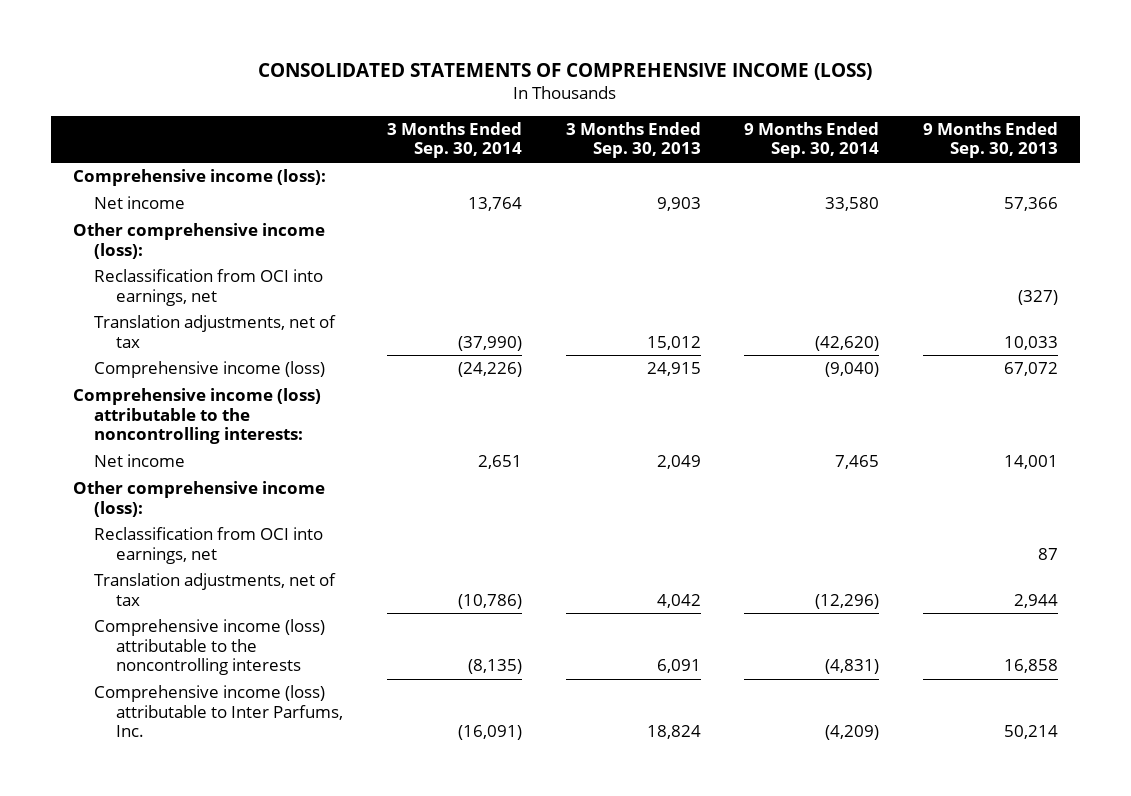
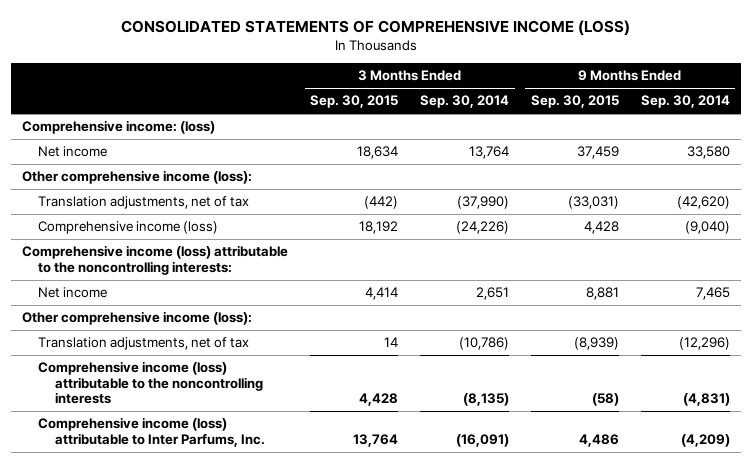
- | 3 Months Ended Sep. 30, 2014 | 3 Months Ended Sep. 30, 2013 | 9 Months Ended Sep. 30, 2014 | 9 Months Ended Sep. 30, 2013
+ | 3 Months Ended Sep. 30, 2015 | 3 Months Ended Sep. 30, 2014 | 9 Months Ended Sep. 30, 2015 | 9 Months Ended Sep. 30, 2014
- Comprehensive income (loss):
+ Comprehensive income: (loss)
- Reclassification from OCI into earnings, net | | | | (327)
- Reclassification from OCI into earnings, net | | | | 87

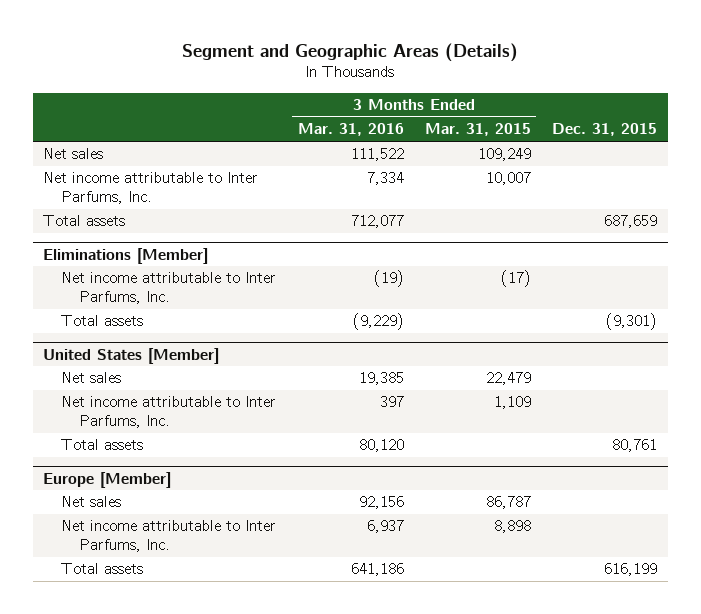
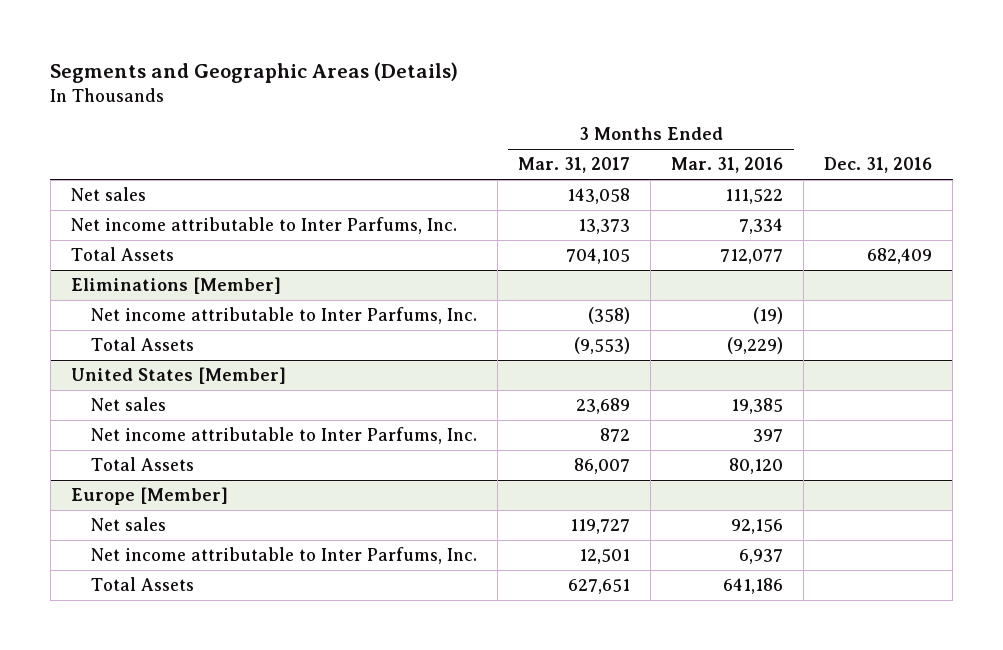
- Segment and Geographic Areas (Details)
+ Segments and Geographic Areas (Details)
- | 3 Months Ended Mar. 31, 2016 | 3 Months Ended Mar. 31, 2015 | Dec. 31, 2015
+ | 3 Months Ended Mar. 31, 2017 | 3 Months Ended Mar. 31, 2016 | Dec. 31, 2016
- Total assets | 712,077 | | 687,659
+ Total Assets | 704,105 | 712,077 | 682,409
@ Eliminations [Member]
- Total assets | (9,229) | | (9,301)
+ Total Assets | (9,553) | (9,229) |
@ United States [Member]
- Total assets | 80,120 | | 80,761
+ Total Assets | 86,007 | 80,120 |
@ Europe [Member]
- Total assets | 641,186 | | 616,199
+ Total Assets | 627,651 | 641,186 |

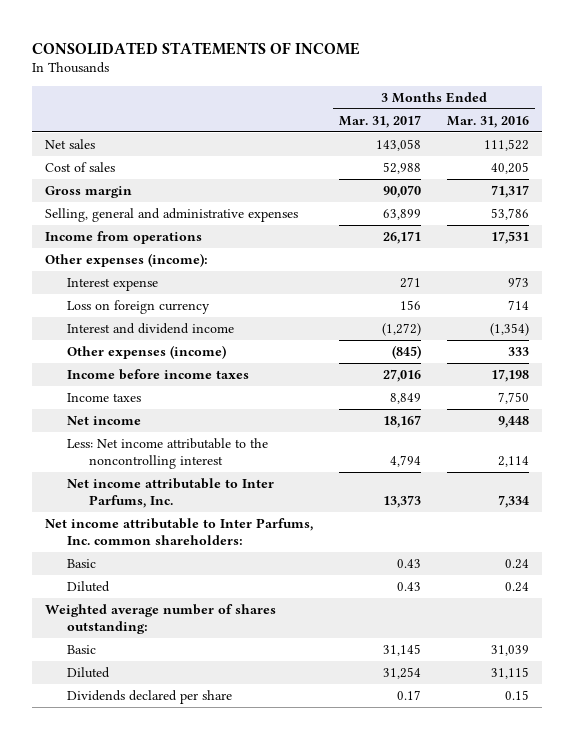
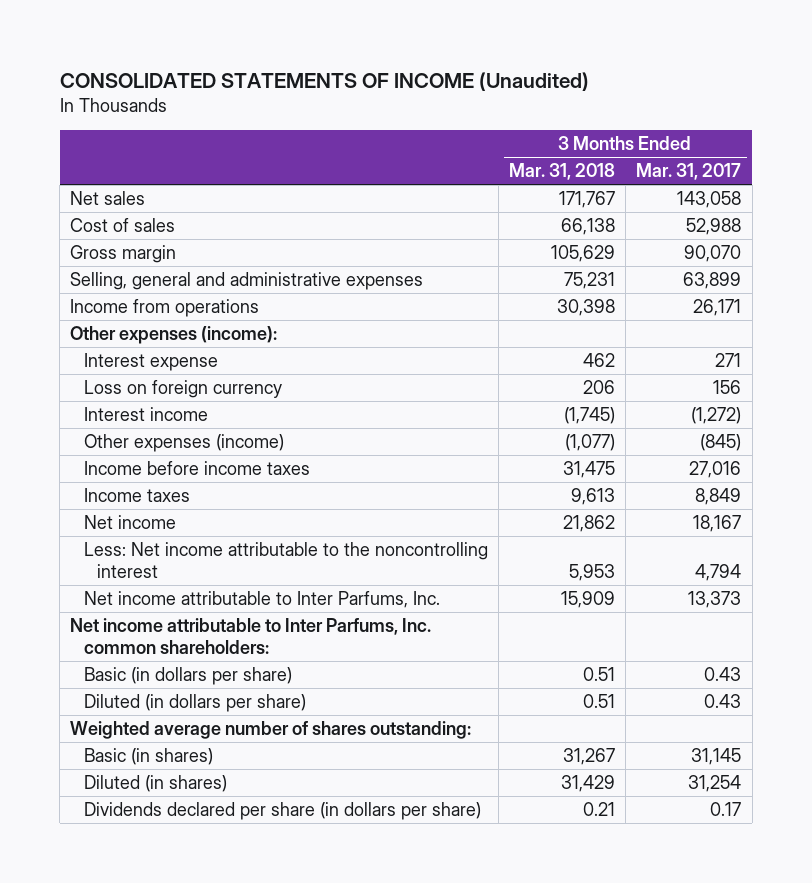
- CONSOLIDATED STATEMENTS OF INCOME
+ CONSOLIDATED STATEMENTS OF INCOME (Unaudited)
- | 3 Months Ended Mar. 31, 2017 | 3 Months Ended Mar. 31, 2016
+ | 3 Months Ended Mar. 31, 2018 | 3 Months Ended Mar. 31, 2017
- Interest and dividend income | (1,272) | (1,354)
+ Interest income | (1,745) | (1,272)
- Basic | 0.43 | 0.24
- Diluted | 0.43 | 0.24
+ Basic (in dollars per share) | 0.51 | 0.43
+ Diluted (in dollars per share) | 0.51 | 0.43
- Basic | 31,145 | 31,039
- Diluted | 31,254 | 31,115
- Dividends declared per share | 0.17 | 0.15
+ Basic (in shares) | 31,267 | 31,145
+ Diluted (in shares) | 31,429 | 31,254
+ Dividends declared per share (in dollars per share) | 0.21 | 0.17

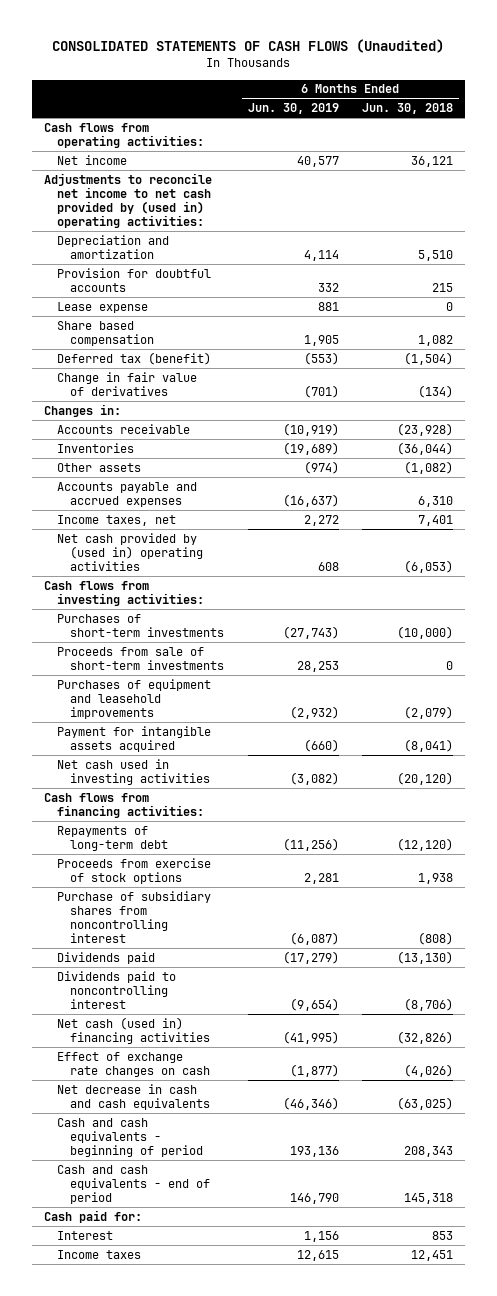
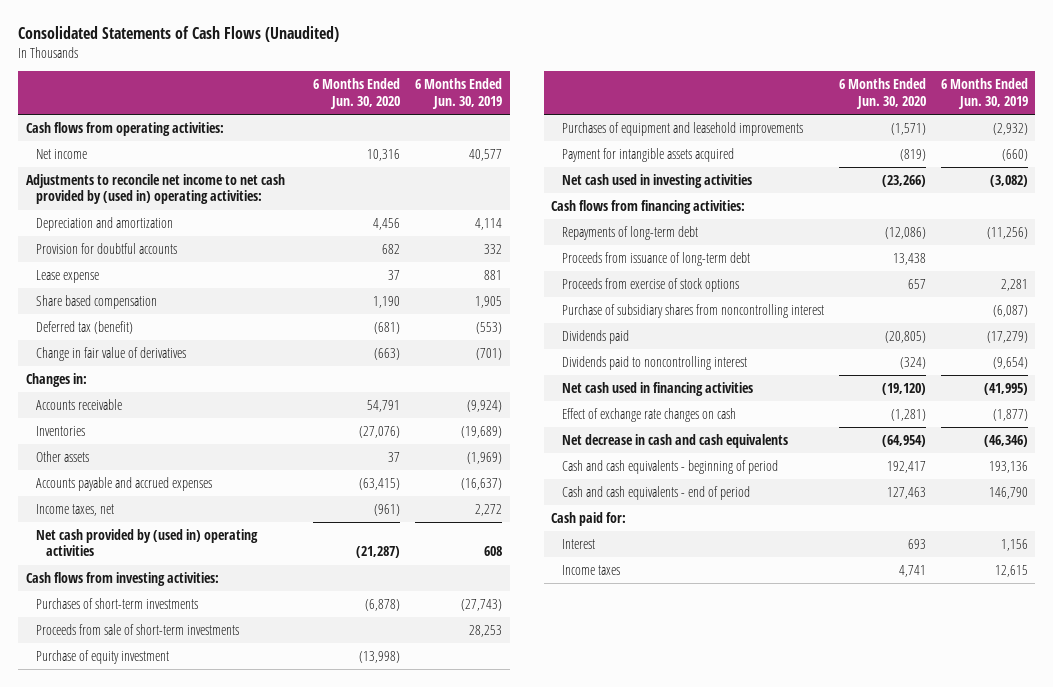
- CONSOLIDATED STATEMENTS OF CASH FLOWS (Unaudited)
+ Consolidated Statements of Cash Flows (Unaudited)
- | 6 Months Ended Jun. 30, 2019 | 6 Months Ended Jun. 30, 2018
+ | 6 Months Ended Jun. 30, 2020 | 6 Months Ended Jun. 30, 2019
- Accounts receivable | (10,919) | (23,928)
+ Accounts receivable | 54,791 | (9,924)
- Other assets | (974) | (1,082)
+ Other assets | 37 | (1,969)
+ Purchase of equity investment | (13,998) |
+ Proceeds from issuance of long-term debt | 13,438 |
- Net cash (used in) financing activities | (41,995) | (32,826)
+ Net cash used in financing activities | (19,120) | (41,995)

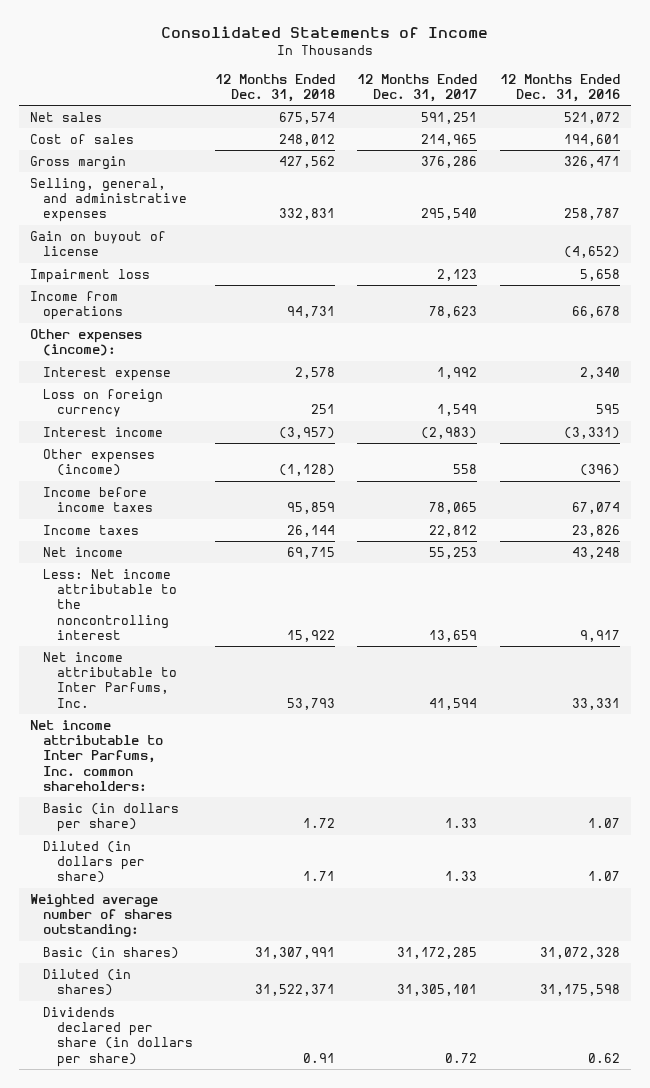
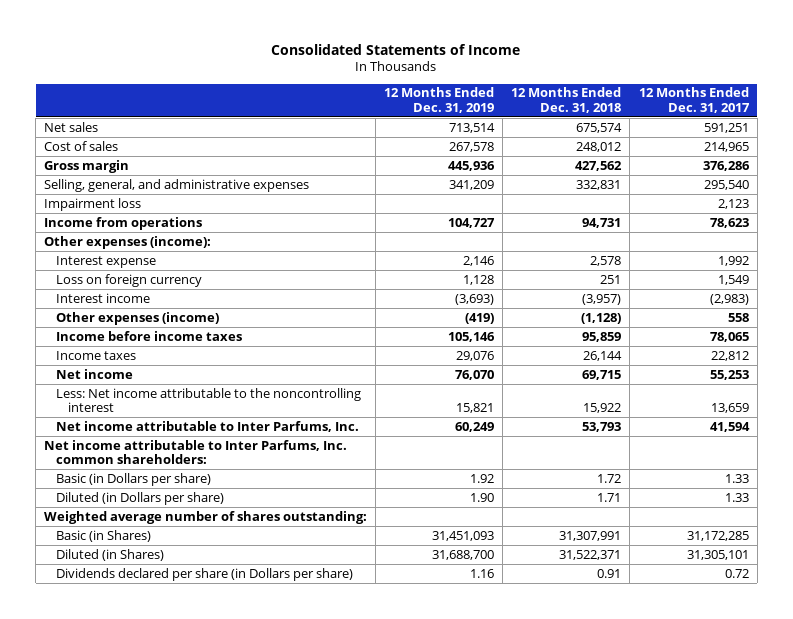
- | 12 Months Ended Dec. 31, 2018 | 12 Months Ended Dec. 31, 2017 | 12 Months Ended Dec. 31, 2016
+ | 12 Months Ended Dec. 31, 2019 | 12 Months Ended Dec. 31, 2018 | 12 Months Ended Dec. 31, 2017
- Gain on buyout of license | | | (4,652)
- Basic (in dollars per share) | 1.72 | 1.33 | 1.07
- Diluted (in dollars per share) | 1.71 | 1.33 | 1.07
+ Basic (in Dollars per share) | 1.92 | 1.72 | 1.33
+ Diluted (in Dollars per share) | 1.90 | 1.71 | 1.33
- Basic (in shares) | 31,307,991 | 31,172,285 | 31,072,328
- Diluted (in shares) | 31,522,371 | 31,305,101 | 31,175,598
- Dividends declared per share (in dollars per share) | 0.91 | 0.72 | 0.62
+ Basic (in Shares) | 31,451,093 | 31,307,991 | 31,172,285
+ Diluted (in Shares) | 31,688,700 | 31,522,371 | 31,305,101
+ Dividends declared per share (in Dollars per share) | 1.16 | 0.91 | 0.72

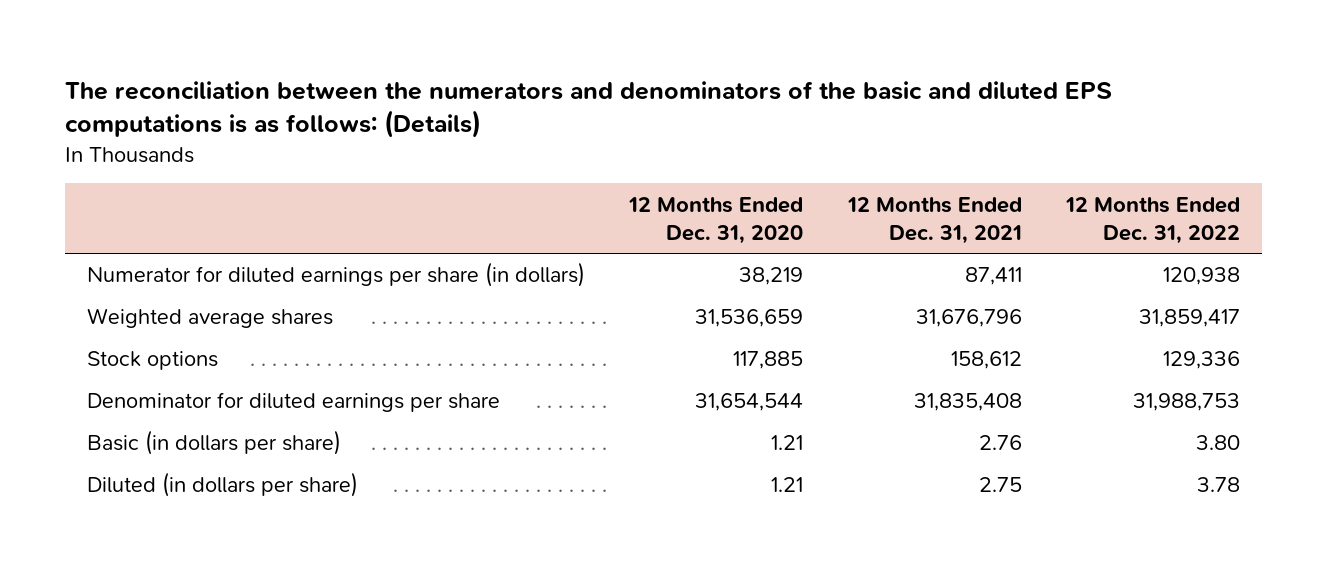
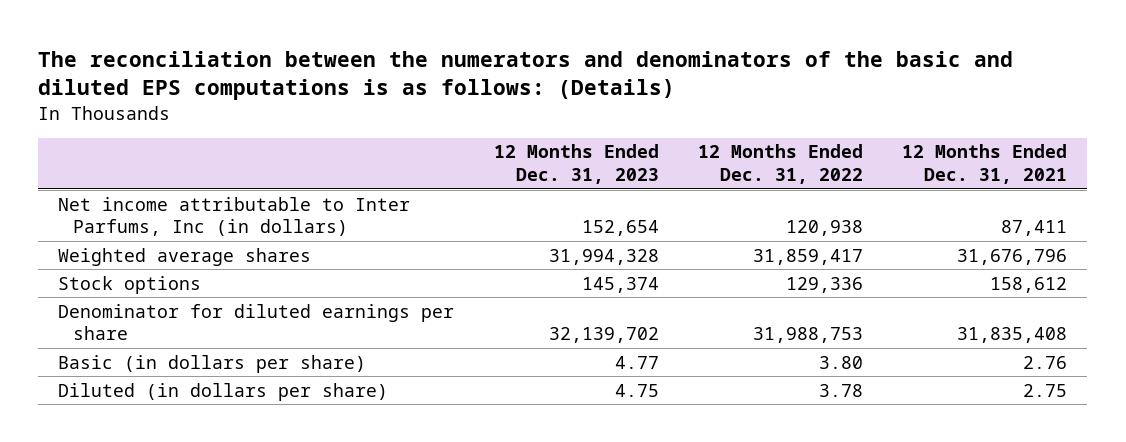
- | 12 Months Ended Dec. 31, 2020 | 12 Months Ended Dec. 31, 2021 | 12 Months Ended Dec. 31, 2022
+ | 12 Months Ended Dec. 31, 2023 | 12 Months Ended Dec. 31, 2022 | 12 Months Ended Dec. 31, 2021
- Numerator for diluted earnings per share (in dollars) | 38,219 | 87,411 | 120,938
+ Net income attributable to Inter Parfums, Inc (in dollars) | 152,654 | 120,938 | 87,411

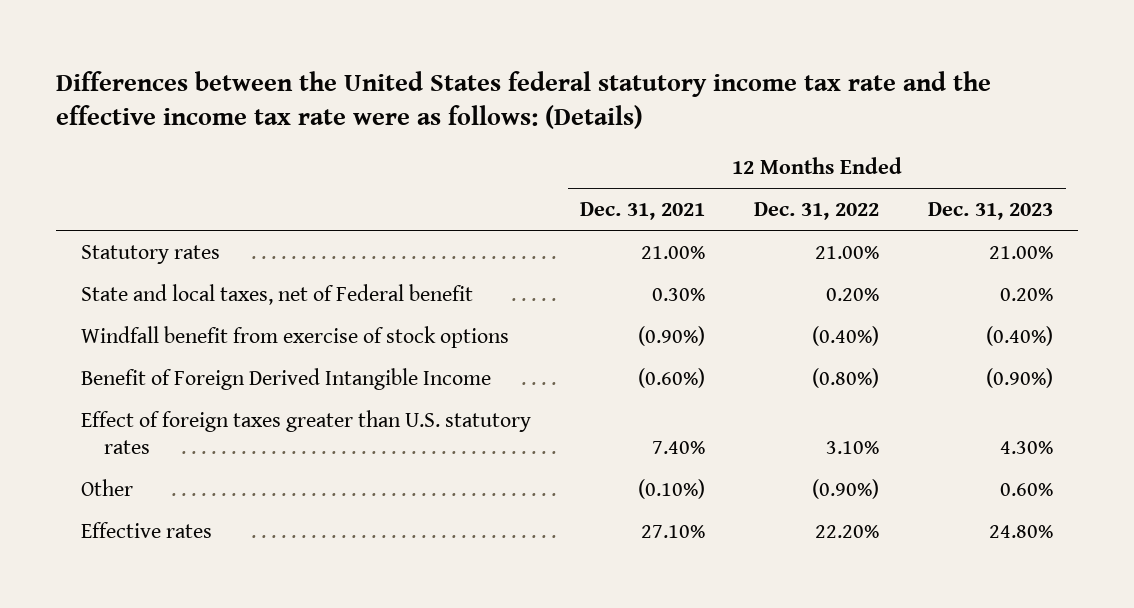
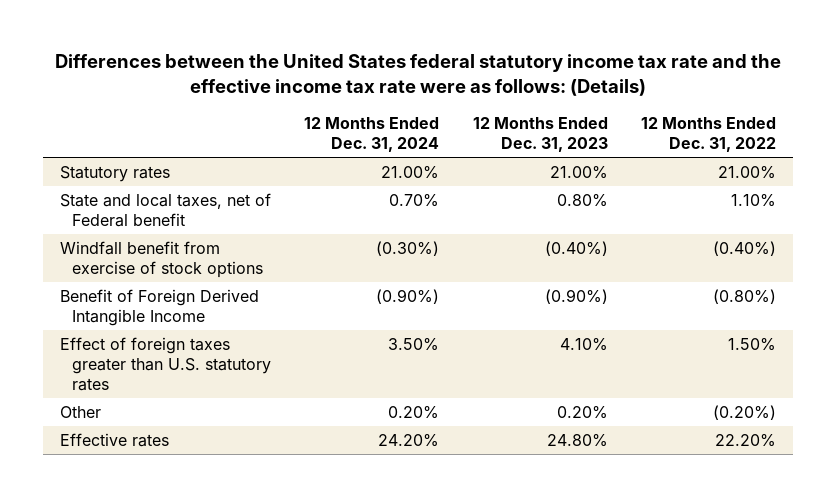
- | 12 Months Ended Dec. 31, 2021 | 12 Months Ended Dec. 31, 2022 | 12 Months Ended Dec. 31, 2023
+ | 12 Months Ended Dec. 31, 2024 | 12 Months Ended Dec. 31, 2023 | 12 Months Ended Dec. 31, 2022
- State and local taxes, net of Federal benefit | 0.30% | 0.20% | 0.20%
+ State and local taxes, net of Federal benefit | 0.70% | 0.80% | 1.10%
- Effect of foreign taxes greater than U.S. statutory rates | 7.40% | 3.10% | 4.30%
- Other | (0.10%) | (0.90%) | 0.60%
+ Effect of foreign taxes greater than U.S. statutory rates | 3.50% | 4.10% | 1.50%
+ Other | 0.20% | 0.20% | (0.20%)

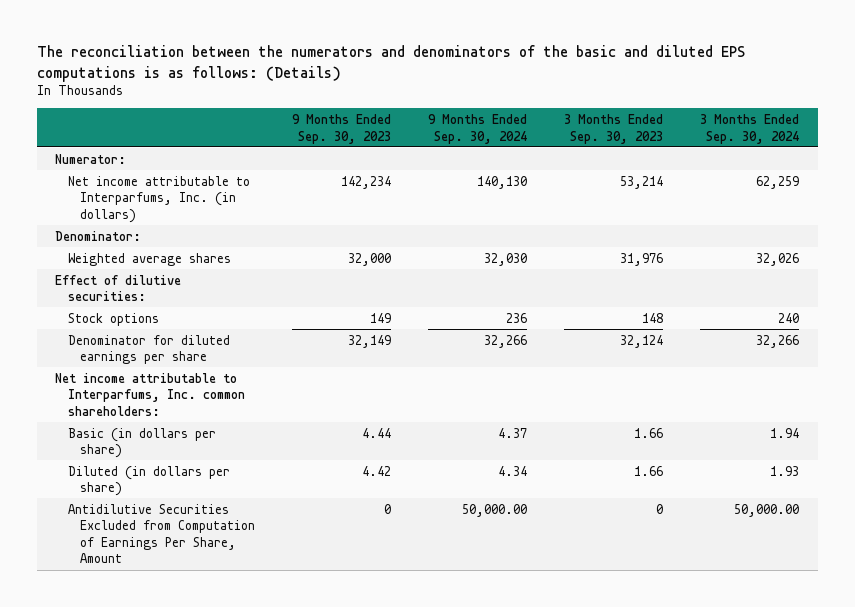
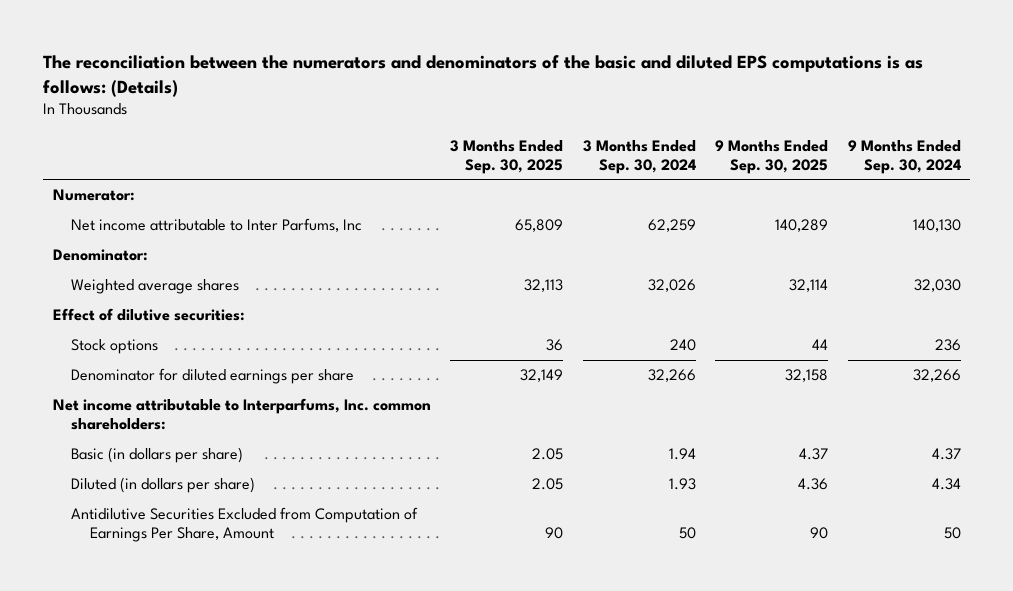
- | 9 Months Ended Sep. 30, 2023 | 9 Months Ended Sep. 30, 2024 | 3 Months Ended Sep. 30, 2023 | 3 Months Ended Sep. 30, 2024
+ | 3 Months Ended Sep. 30, 2025 | 3 Months Ended Sep. 30, 2024 | 9 Months Ended Sep. 30, 2025 | 9 Months Ended Sep. 30, 2024
- Net income attributable to Interparfums, Inc. (in dollars) | 142,234 | 140,130 | 53,214 | 62,259
+ Net income attributable to Inter Parfums, Inc | 65,809 | 62,259 | 140,289 | 140,130
- Antidilutive Securities Excluded from Computation of Earnings Per Share, Amount | 0 | 50,000.00 | 0 | 50,000.00
+ Antidilutive Securities Excluded from Computation of Earnings Per Share, Amount | 90 | 50 | 90 | 50

